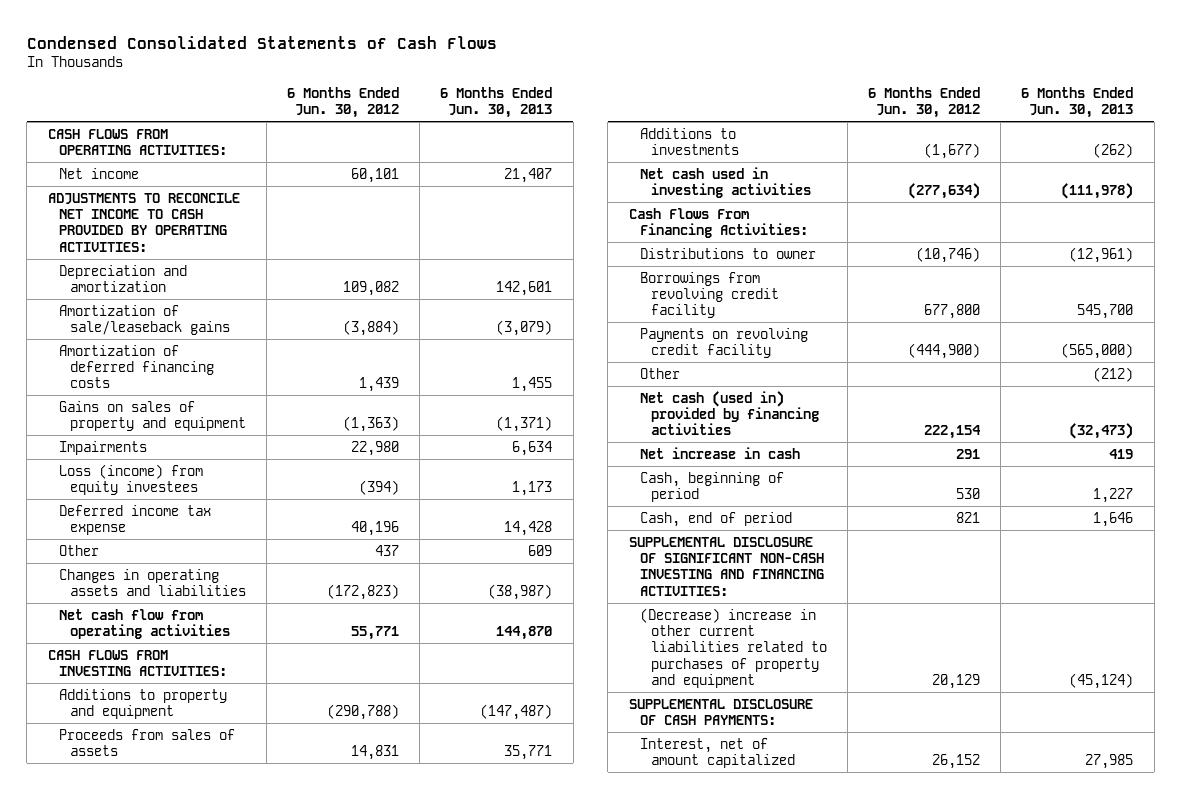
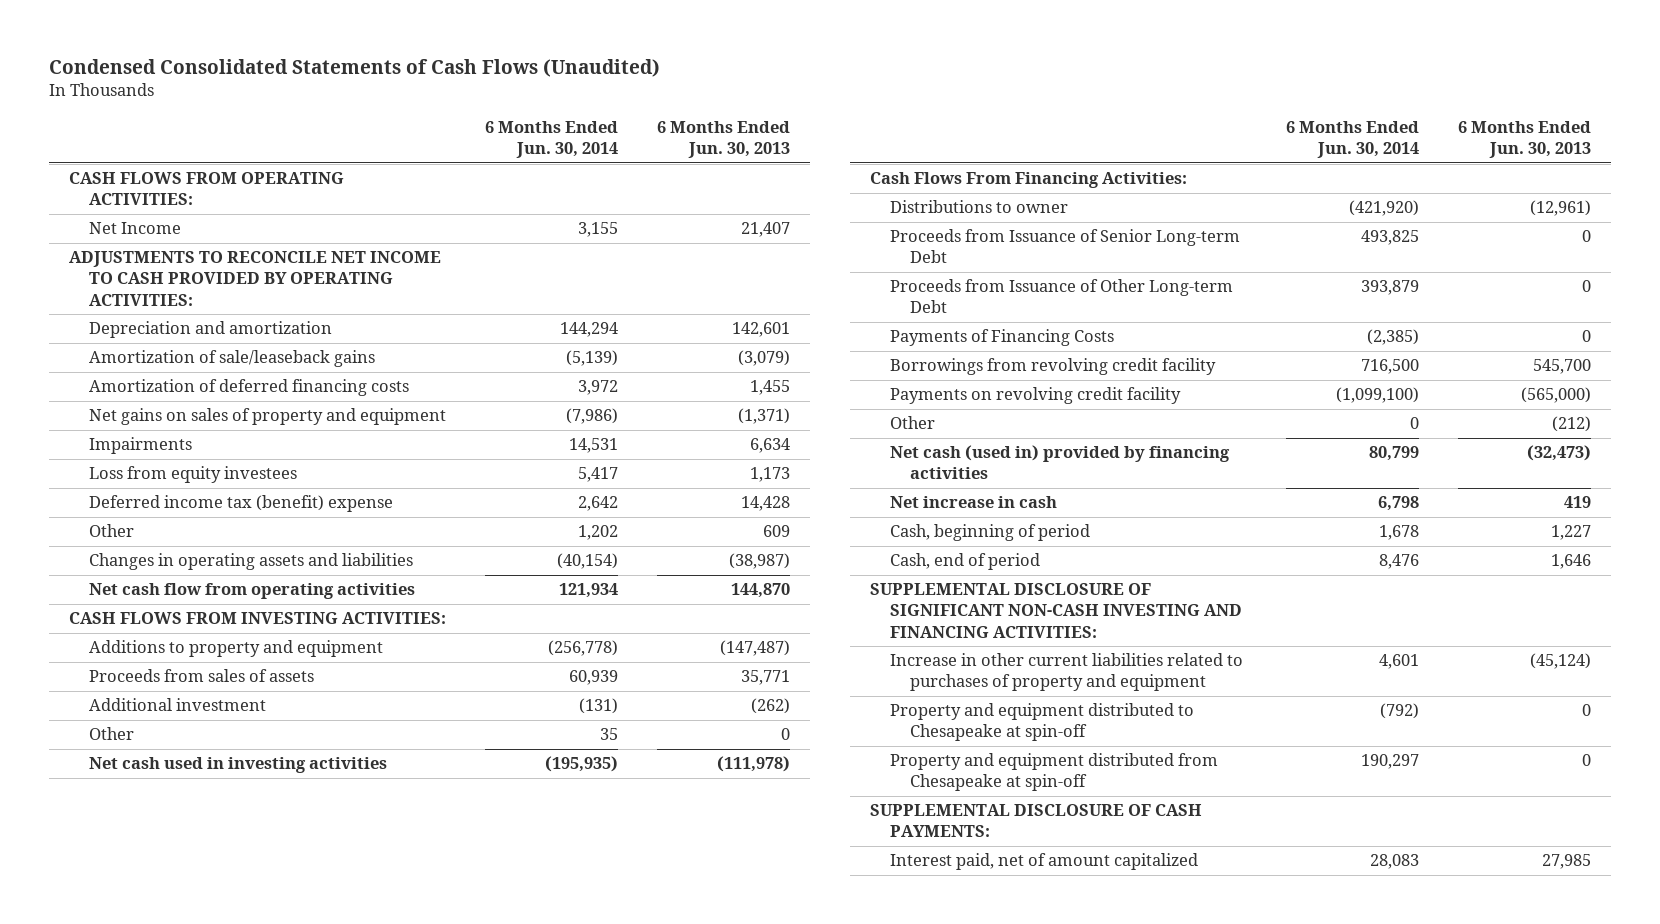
- Condensed Consolidated Statements of Cash Flows
+ Condensed Consolidated Statements of Cash Flows (Unaudited)
- | 6 Months Ended Jun. 30, 2012 | 6 Months Ended Jun. 30, 2013
+ | 6 Months Ended Jun. 30, 2014 | 6 Months Ended Jun. 30, 2013
- Net income | 60,101 | 21,407
+ Net Income | 3,155 | 21,407
- Gains on sales of property and equipment | (1,363) | (1,371)
+ Net gains on sales of property and equipment | (7,986) | (1,371)
- Loss (income) from equity investees | (394) | 1,173
- Deferred income tax expense | 40,196 | 14,428
+ Loss from equity investees | 5,417 | 1,173
+ Deferred income tax (benefit) expense | 2,642 | 14,428
- Additions to investments | (1,677) | (262)
+ Additional investment | (131) | (262)
+ Other | 35 | 0
+ Proceeds from Issuance of Senior Long-term Debt | 493,825 | 0
+ Proceeds from Issuance of Other Long-term Debt | 393,879 | 0
+ Payments of Financing Costs | (2,385) | 0
- (Decrease) increase in other current liabilities related to purchases of property and equipment | 20,129 | (45,124)
+ Increase in other current liabilities related to purchases of property and equipment | 4,601 | (45,124)
+ Property and equipment distributed to Chesapeake at spin-off | (792) | 0
+ Property and equipment distributed from Chesapeake at spin-off | 190,297 | 0
- Interest, net of amount capitalized | 26,152 | 27,985
+ Interest paid, net of amount capitalized | 28,083 | 27,985

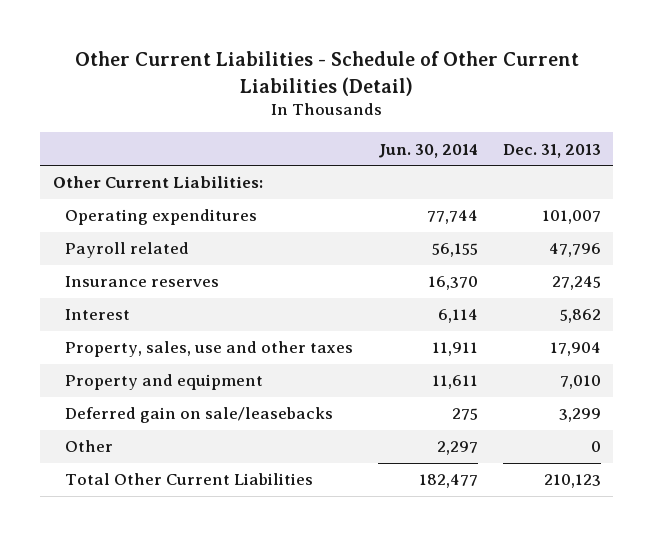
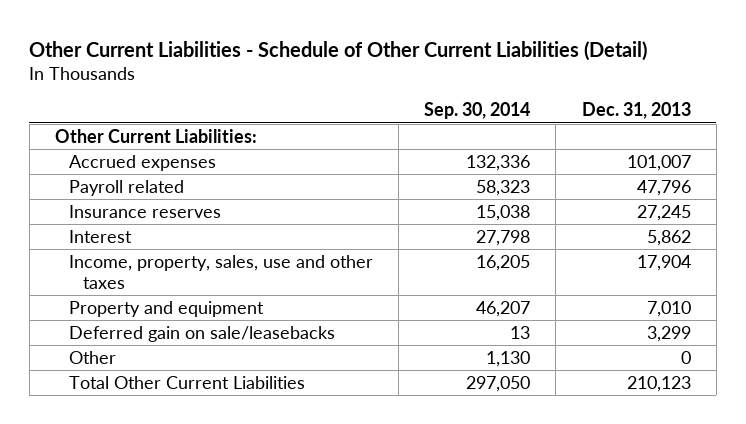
- | Jun. 30, 2014 | Dec. 31, 2013
+ | Sep. 30, 2014 | Dec. 31, 2013
- Operating expenditures | 77,744 | 101,007
+ Accrued expenses | 132,336 | 101,007
- Property, sales, use and other taxes | 11,911 | 17,904
+ Income, property, sales, use and other taxes | 16,205 | 17,904

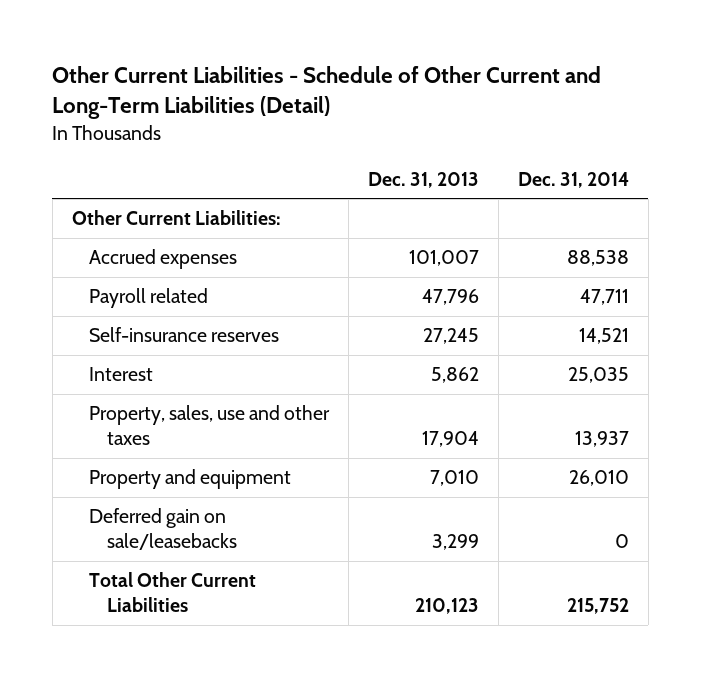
- Other Current Liabilities - Schedule of Other Current Liabilities (Detail)
+ Other Current Liabilities - Schedule of Other Current and Long-Term Liabilities (Detail)
- | Sep. 30, 2014 | Dec. 31, 2013
+ | Dec. 31, 2013 | Dec. 31, 2014
- Insurance reserves | 15,038 | 27,245
+ Self-insurance reserves | 27,245 | 14,521
- Income, property, sales, use and other taxes | 16,205 | 17,904
+ Property, sales, use and other taxes | 17,904 | 13,937
- Other | 1,130 | 0

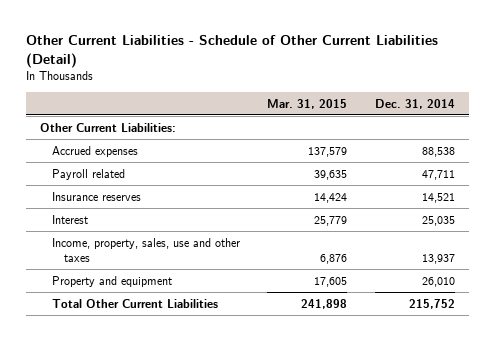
- Other Current Liabilities - Schedule of Other Current and Long-Term Liabilities (Detail)
+ Other Current Liabilities - Schedule of Other Current Liabilities (Detail)
- | Dec. 31, 2013 | Dec. 31, 2014
+ | Mar. 31, 2015 | Dec. 31, 2014
- Self-insurance reserves | 27,245 | 14,521
+ Insurance reserves | 14,424 | 14,521
- Property, sales, use and other taxes | 17,904 | 13,937
+ Income, property, sales, use and other taxes | 6,876 | 13,937
- Deferred gain on sale/leasebacks | 3,299 | 0

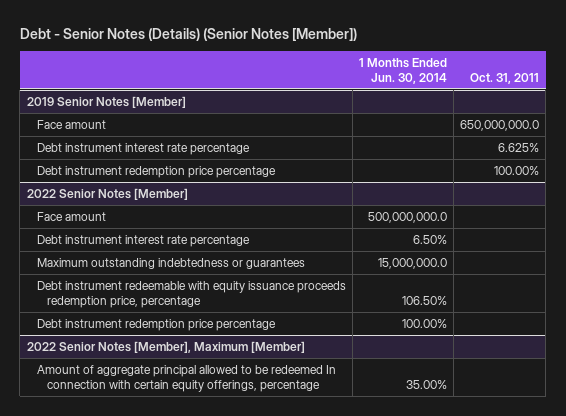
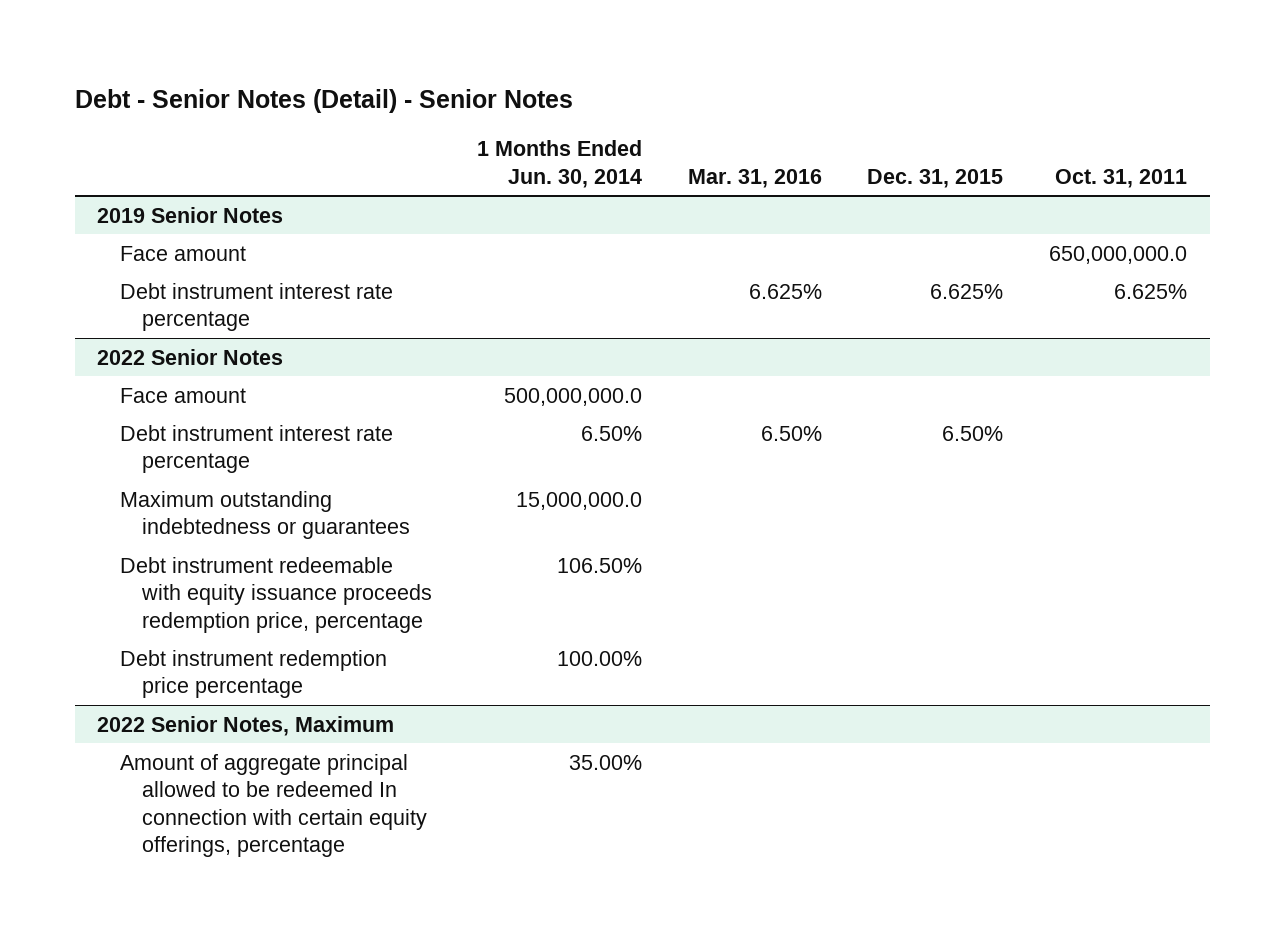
- Debt - Senior Notes (Details) (Senior Notes [Member])
+ Debt - Senior Notes (Detail) - Senior Notes
- | 1 Months Ended Jun. 30, 2014 | Oct. 31, 2011
+ | 1 Months Ended Jun. 30, 2014 | Mar. 31, 2016 | Dec. 31, 2015 | Oct. 31, 2011
- 2019 Senior Notes [Member]
+ 2019 Senior Notes
- Debt instrument redemption price percentage | | 100.00%
- 2022 Senior Notes [Member]
+ 2022 Senior Notes
- 2022 Senior Notes [Member], Maximum [Member]
+ 2022 Senior Notes, Maximum

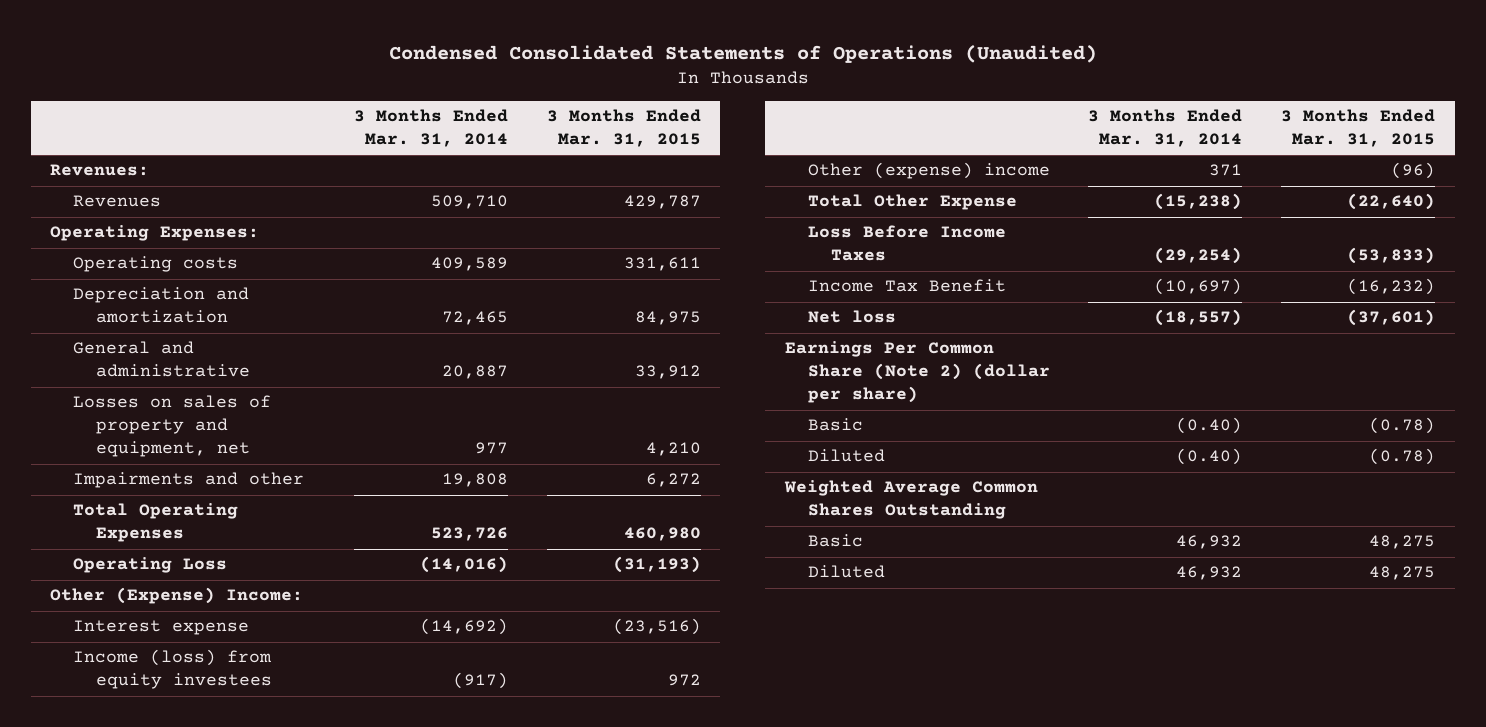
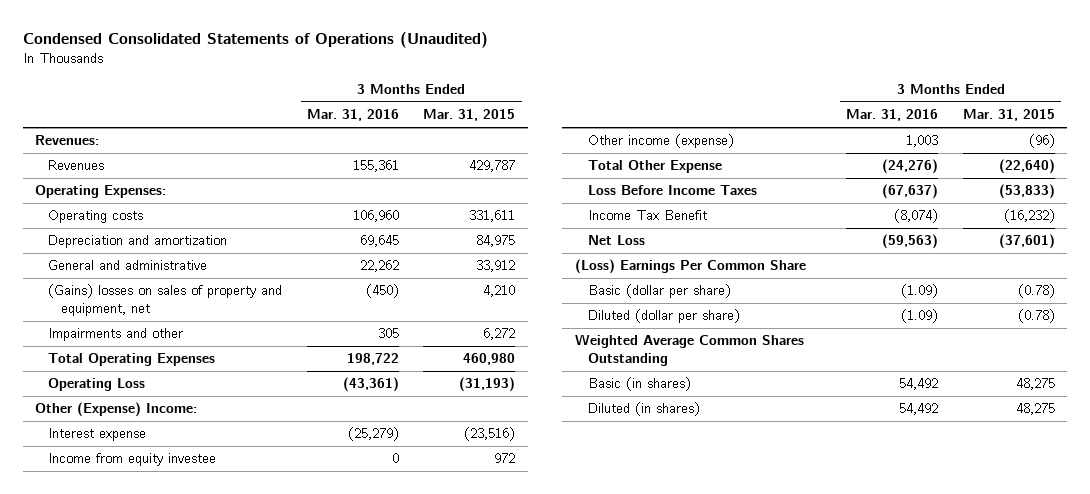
- | 3 Months Ended Mar. 31, 2014 | 3 Months Ended Mar. 31, 2015
+ | 3 Months Ended Mar. 31, 2016 | 3 Months Ended Mar. 31, 2015
- Losses on sales of property and equipment, net | 977 | 4,210
+ (Gains) losses on sales of property and equipment, net | (450) | 4,210
- Income (loss) from equity investees | (917) | 972
- Other (expense) income | 371 | (96)
+ Income from equity investee | 0 | 972
+ Other income (expense) | 1,003 | (96)
- Net loss | (18,557) | (37,601)
- Earnings Per Common Share (Note 2) (dollar per share)
- Basic | (0.40) | (0.78)
- Diluted | (0.40) | (0.78)
+ Net Loss | (59,563) | (37,601)
+ (Loss) Earnings Per Common Share
+ Basic (dollar per share) | (1.09) | (0.78)
+ Diluted (dollar per share) | (1.09) | (0.78)
- Basic | 46,932 | 48,275
- Diluted | 46,932 | 48,275
+ Basic (in shares) | 54,492 | 48,275
+ Diluted (in shares) | 54,492 | 48,275

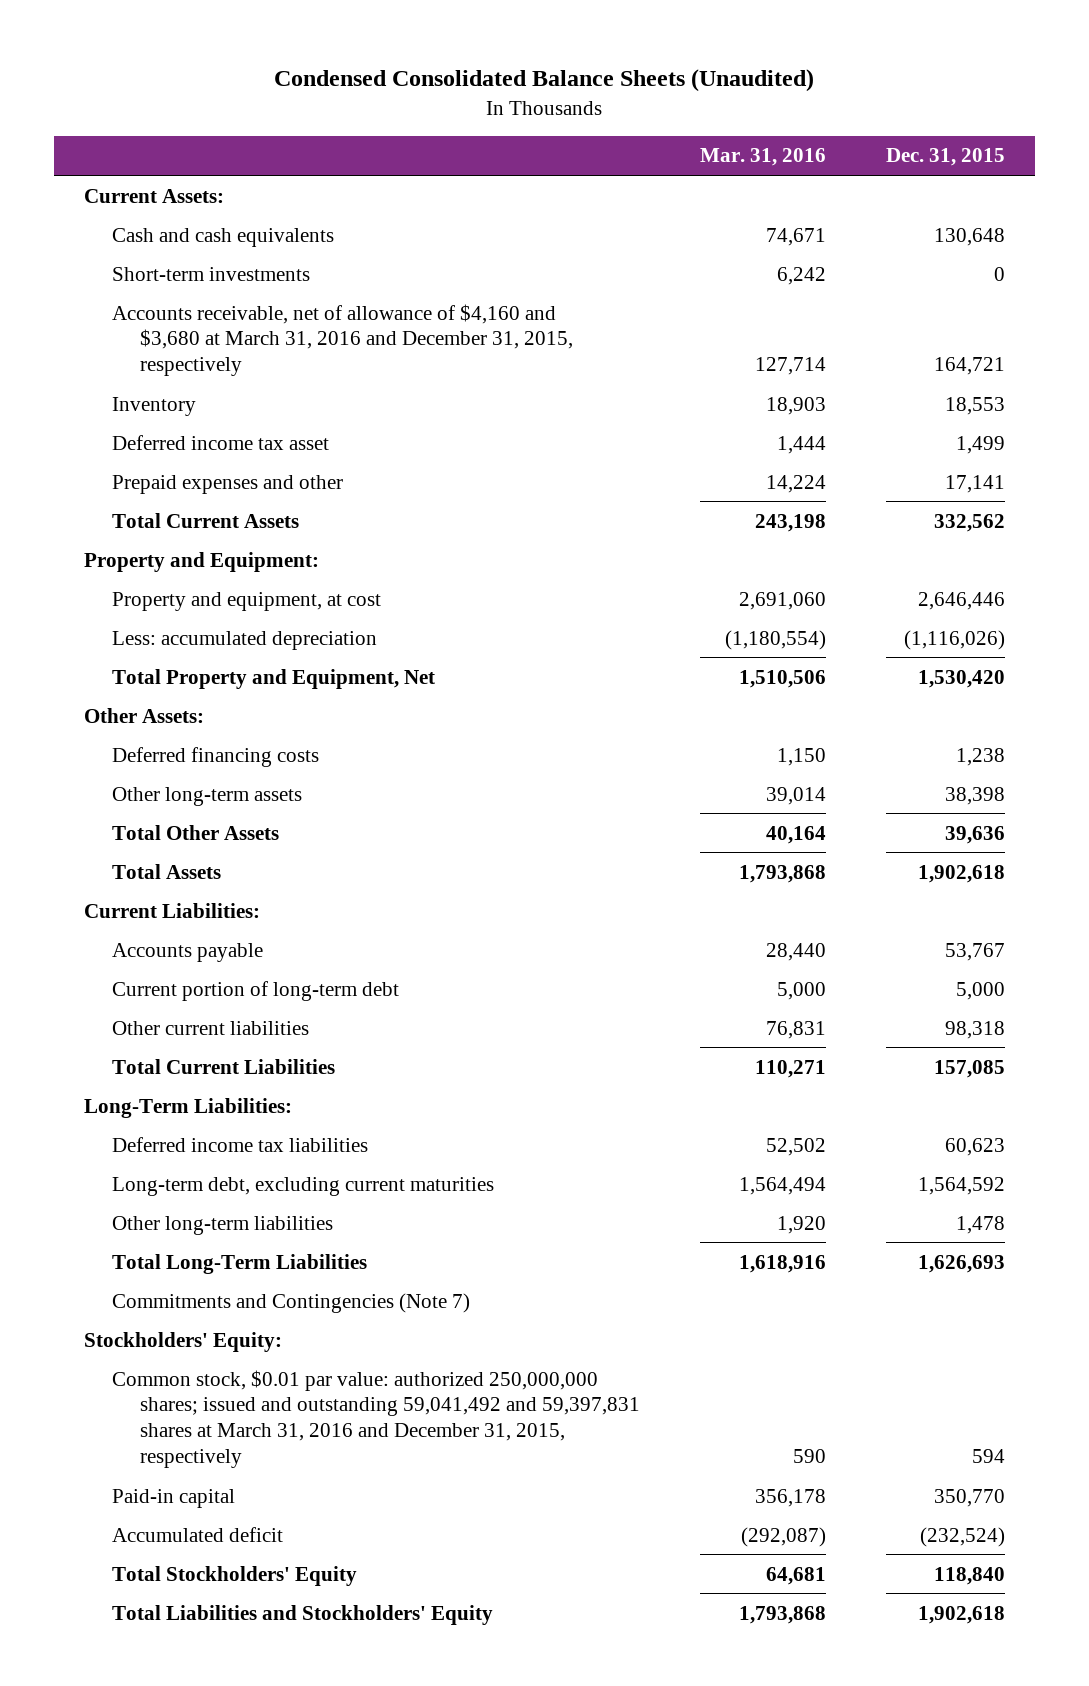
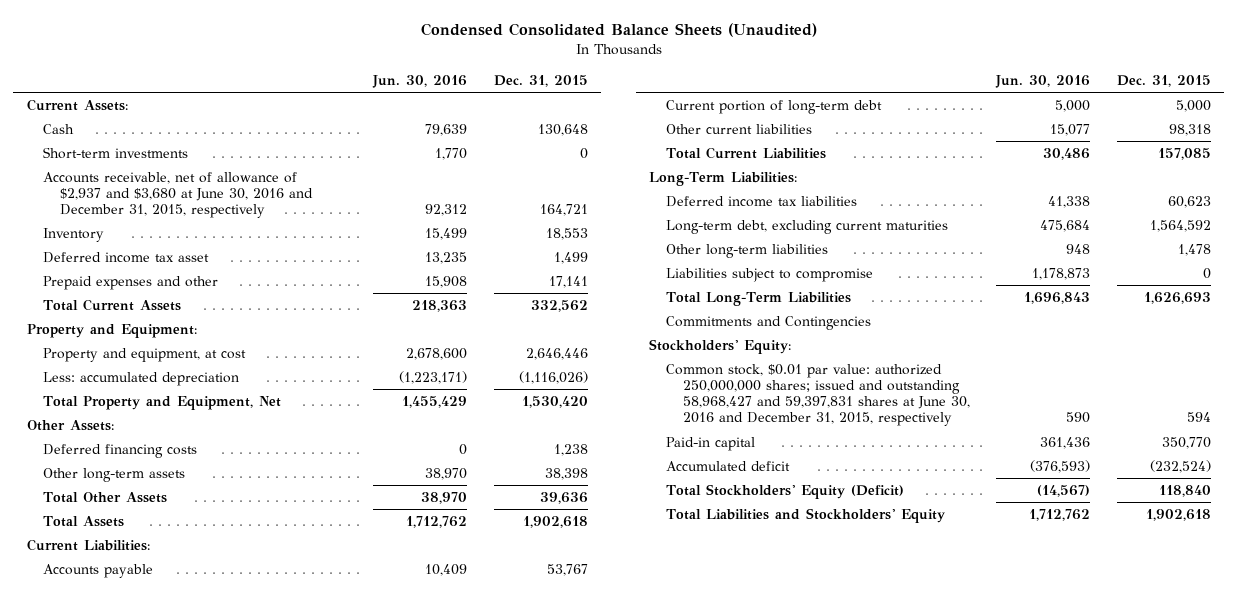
- | Mar. 31, 2016 | Dec. 31, 2015
+ | Jun. 30, 2016 | Dec. 31, 2015
- Cash and cash equivalents | 74,671 | 130,648
+ Cash | 79,639 | 130,648
- Accounts receivable, net of allowance of $4,160 and $3,680 at March 31, 2016 and December 31, 2015, respectively | 127,714 | 164,721
+ Accounts receivable, net of allowance of $2,937 and $3,680 at June 30, 2016 and December 31, 2015, respectively | 92,312 | 164,721
+ Liabilities subject to compromise | 1,178,873 | 0
- Commitments and Contingencies (Note 7)
+ Commitments and Contingencies
- Common stock, $0.01 par value: authorized 250,000,000 shares; issued and outstanding 59,041,492 and 59,397,831 shares at March 31, 2016 and December 31, 2015, respectively | 590 | 594
+ Common stock, $0.01 par value: authorized 250,000,000 shares; issued and outstanding 58,968,427 and 59,397,831 shares at June 30, 2016 and December 31, 2015, respectively | 590 | 594
- Total Stockholders' Equity | 64,681 | 118,840
+ Total Stockholders' Equity (Deficit) | (14,567) | 118,840

